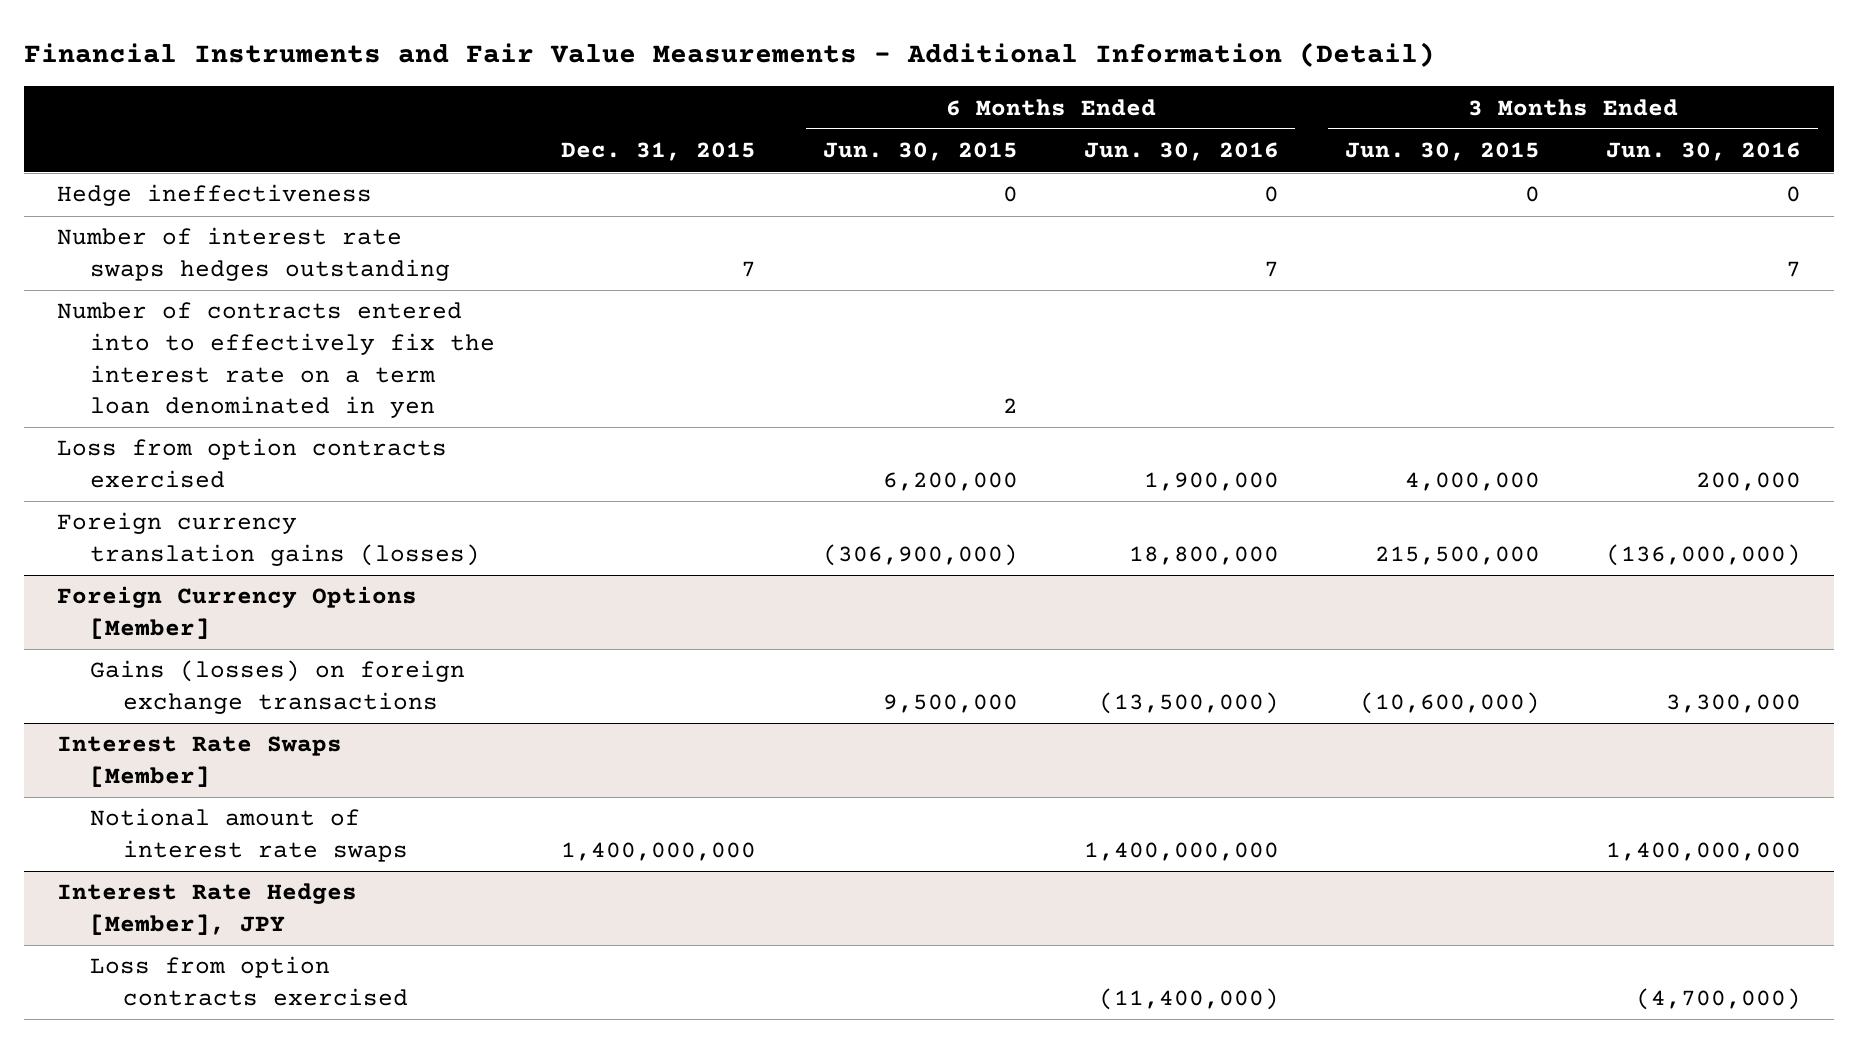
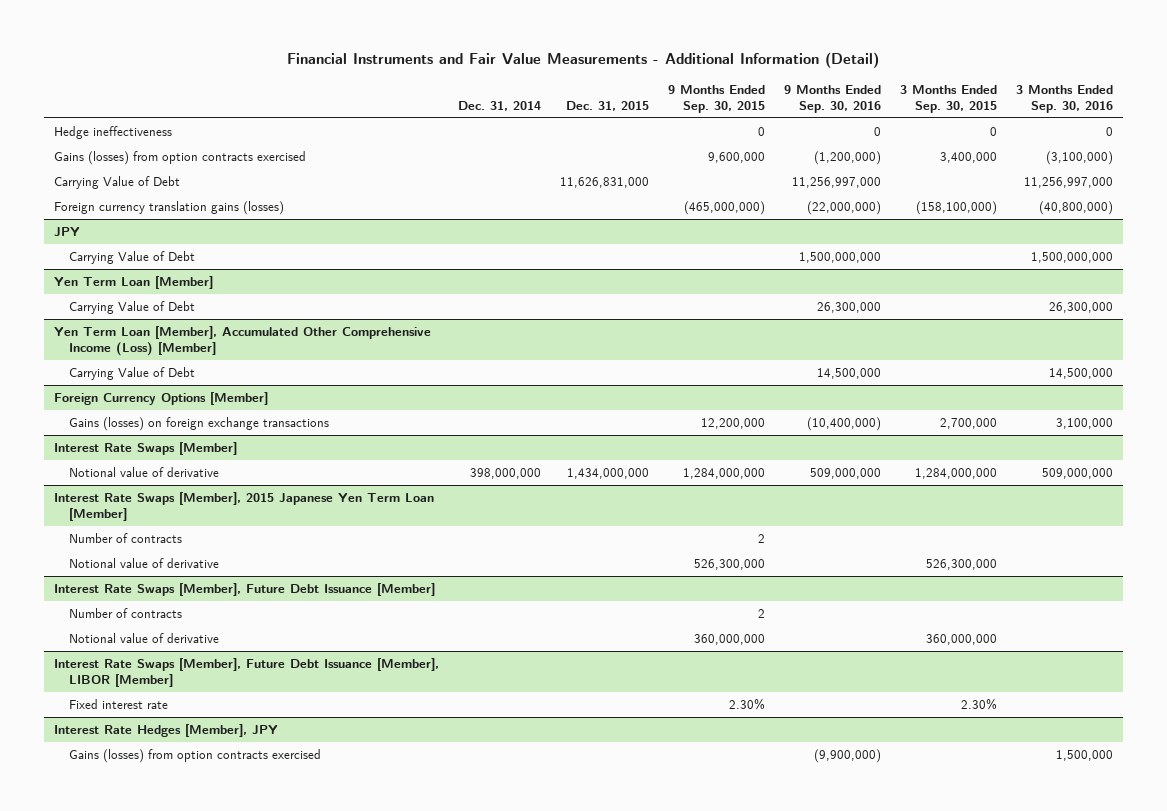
- | Dec. 31, 2015 | 6 Months Ended Jun. 30, 2015 | 6 Months Ended Jun. 30, 2016 | 3 Months Ended Jun. 30, 2015 | 3 Months Ended Jun. 30, 2016
+ | Dec. 31, 2014 | Dec. 31, 2015 | 9 Months Ended Sep. 30, 2015 | 9 Months Ended Sep. 30, 2016 | 3 Months Ended Sep. 30, 2015 | 3 Months Ended Sep. 30, 2016
- Number of interest rate swaps hedges outstanding | 7 | | 7 | | 7
- Number of contracts entered into to effectively fix the interest rate on a term loan denominated in yen | | 2 | | |
- Loss from option contracts exercised | | 6,200,000 | 1,900,000 | 4,000,000 | 200,000
+ Gains (losses) from option contracts exercised | | | 9,600,000 | (1,200,000) | 3,400,000 | (3,100,000)
+ Carrying Value of Debt | | 11,626,831,000 | | 11,256,997,000 | | 11,256,997,000
+ JPY
+ Carrying Value of Debt | | | | 1,500,000,000 | | 1,500,000,000
+ Yen Term Loan [Member]
+ Carrying Value of Debt | | | | 26,300,000 | | 26,300,000
+ Yen Term Loan [Member], Accumulated Other Comprehensive Income (Loss) [Member]
+ Carrying Value of Debt | | | | 14,500,000 | | 14,500,000
@ Interest Rate Swaps [Member]
- Notional amount of interest rate swaps | 1,400,000,000 | | 1,400,000,000 | | 1,400,000,000
+ Notional value of derivative | 398,000,000 | 1,434,000,000 | 1,284,000,000 | 509,000,000 | 1,284,000,000 | 509,000,000
+ Interest Rate Swaps [Member], 2015 Japanese Yen Term Loan [Member]
+ Number of contracts | | | 2 | | |
+ Notional value of derivative | | | 526,300,000 | | 526,300,000 |
+ Interest Rate Swaps [Member], Future Debt Issuance [Member]
+ Number of contracts | | | 2 | | |
+ Notional value of derivative | | | 360,000,000 | | 360,000,000 |
+ Interest Rate Swaps [Member], Future Debt Issuance [Member], LIBOR [Member]
+ Fixed interest rate | | | 2.30% | | 2.30% |
@ Interest Rate Hedges [Member], JPY
- Loss from option contracts exercised | | | (11,400,000) | | (4,700,000)
+ Gains (losses) from option contracts exercised | | | | (9,900,000) | | 1,500,000

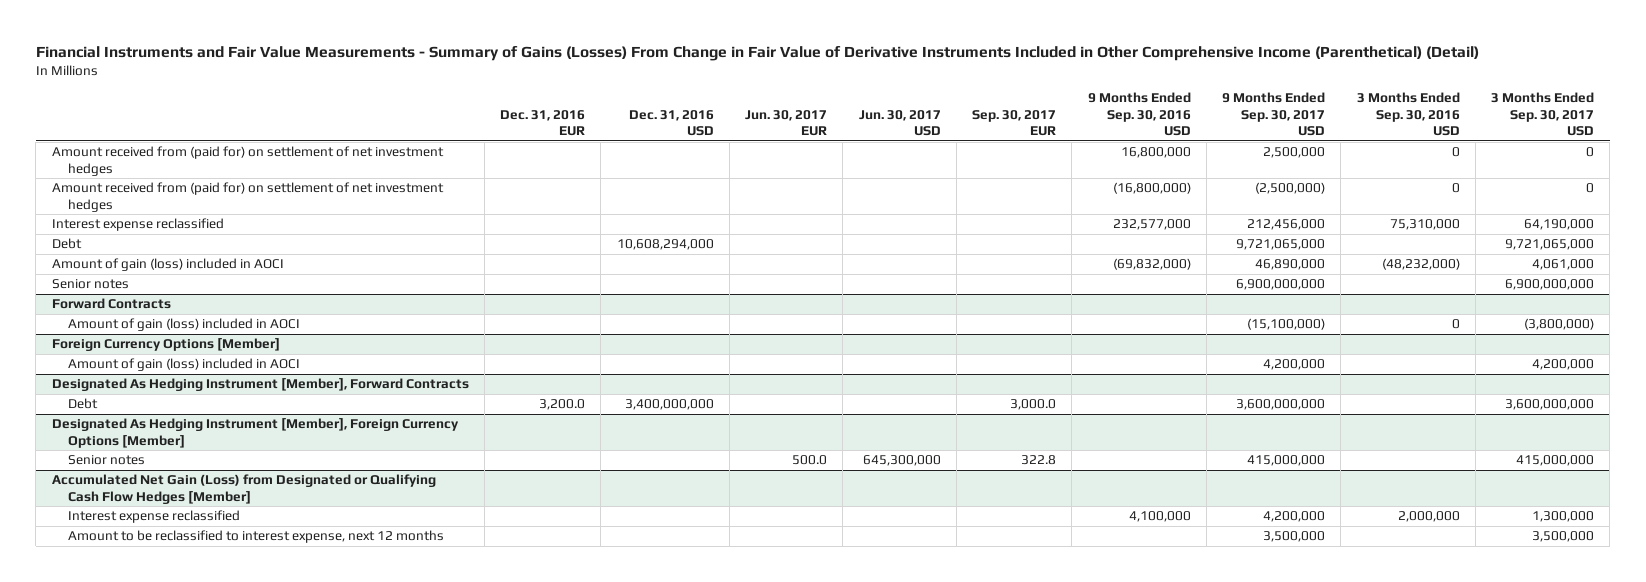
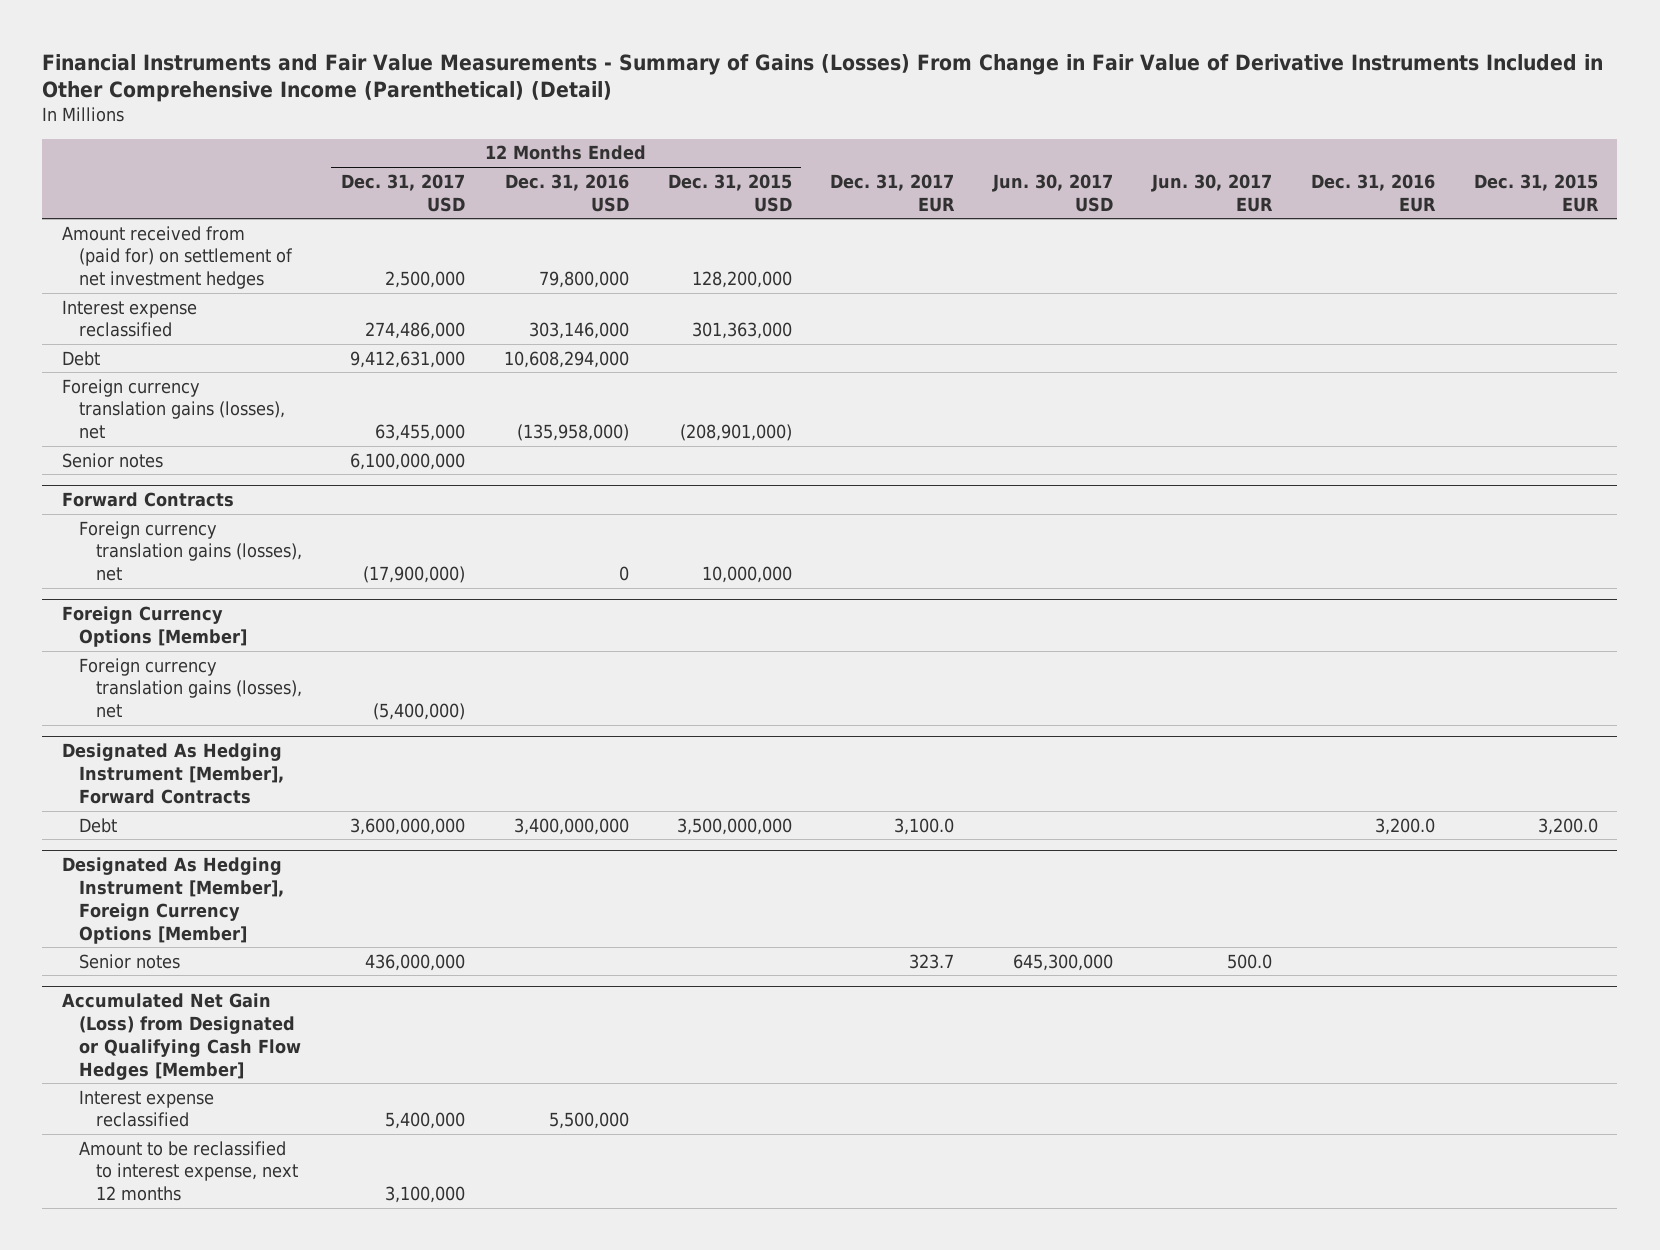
- | Dec. 31, 2016 EUR | Dec. 31, 2016 USD | Jun. 30, 2017 EUR | Jun. 30, 2017 USD | Sep. 30, 2017 EUR | 9 Months Ended Sep. 30, 2016 USD | 9 Months Ended Sep. 30, 2017 USD | 3 Months Ended Sep. 30, 2016 USD | 3 Months Ended Sep. 30, 2017 USD
+ | 12 Months Ended Dec. 31, 2017 USD | 12 Months Ended Dec. 31, 2016 USD | 12 Months Ended Dec. 31, 2015 USD | Dec. 31, 2017 EUR | Jun. 30, 2017 USD | Jun. 30, 2017 EUR | Dec. 31, 2016 EUR | Dec. 31, 2015 EUR
- Amount received from (paid for) on settlement of net investment hedges | | | | | | (16,800,000) | (2,500,000) | 0 | 0
- Amount of gain (loss) included in AOCI | | | | | | (69,832,000) | 46,890,000 | (48,232,000) | 4,061,000
+ Foreign currency translation gains (losses), net | 63,455,000 | (135,958,000) | (208,901,000) | | | | |
@ Forward Contracts
- Amount of gain (loss) included in AOCI | | | | | | | (15,100,000) | 0 | (3,800,000)
+ Foreign currency translation gains (losses), net | (17,900,000) | 0 | 10,000,000 | | | | |
@ Foreign Currency Options [Member]
- Amount of gain (loss) included in AOCI | | | | | | | 4,200,000 | | 4,200,000
+ Foreign currency translation gains (losses), net | (5,400,000) | | | | | | |

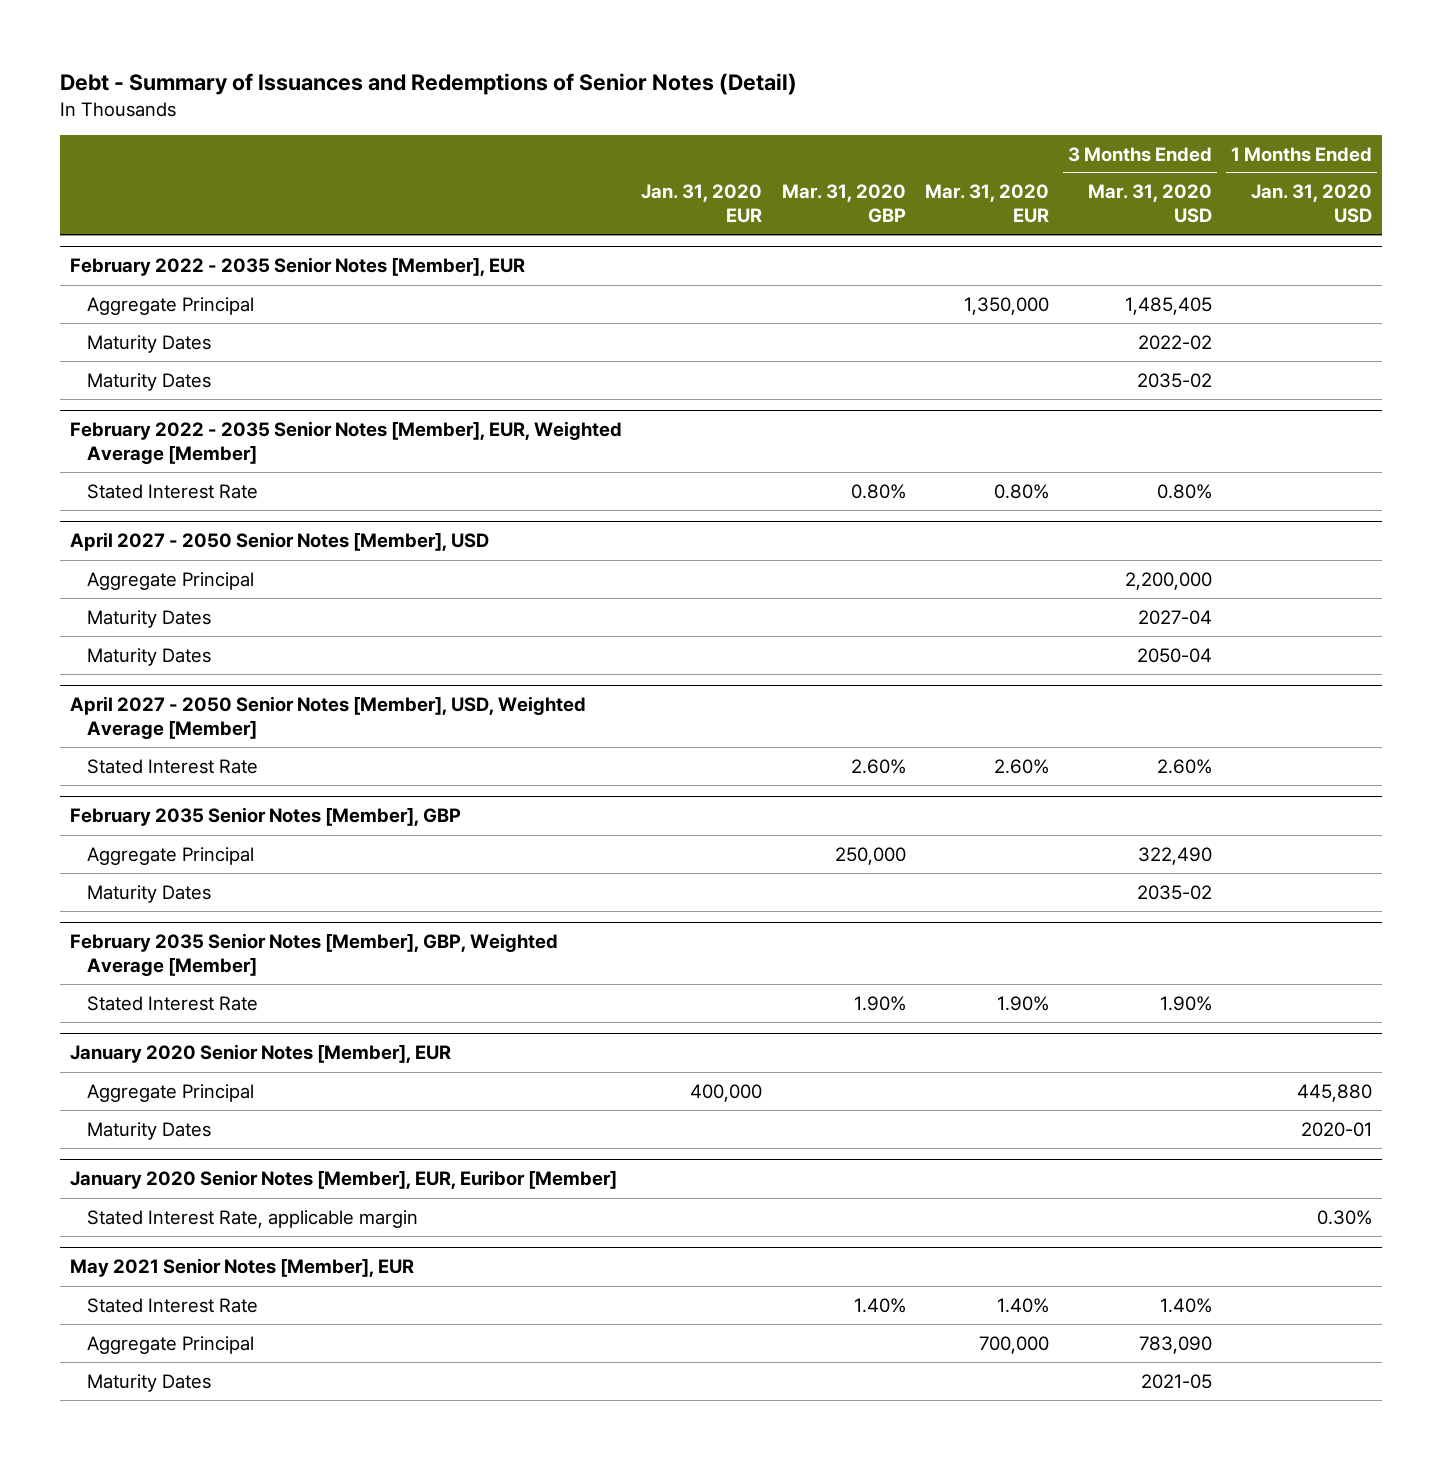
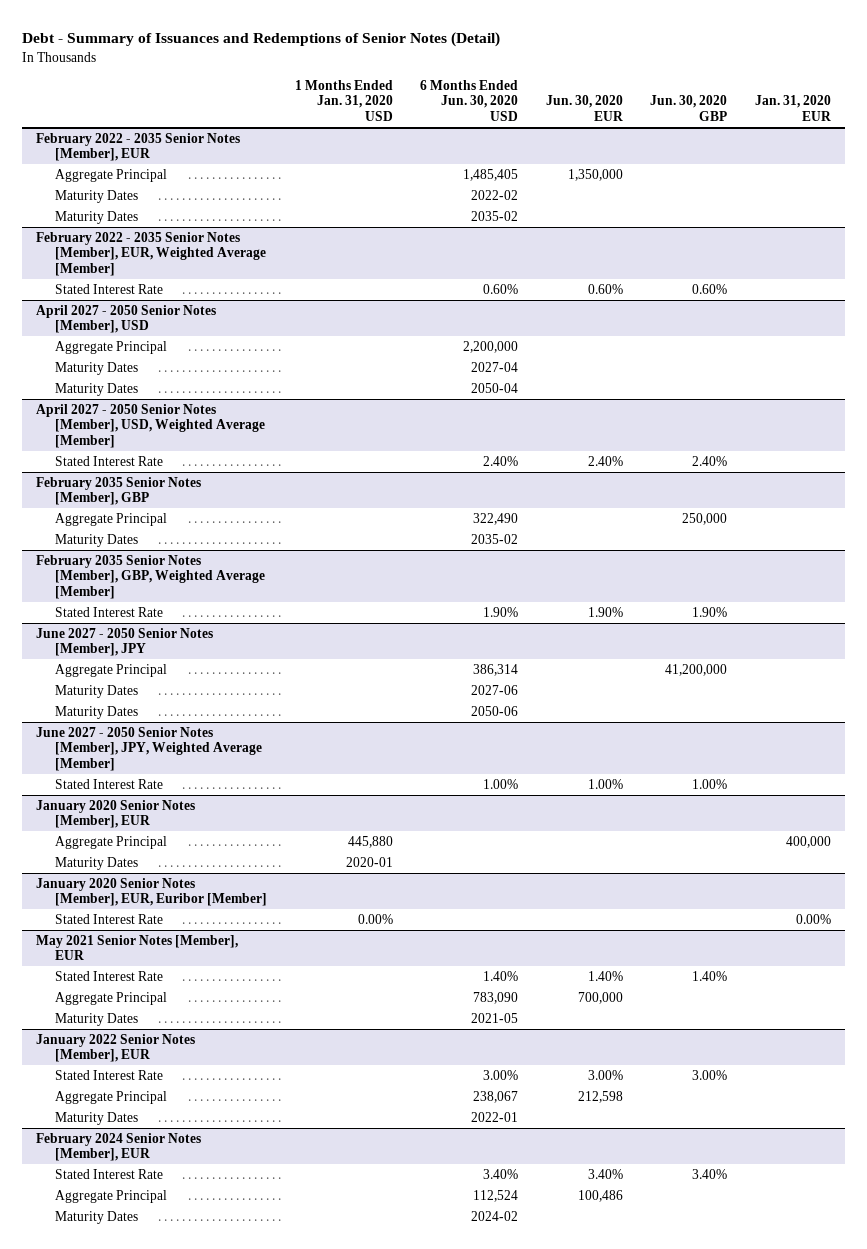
- | Jan. 31, 2020 EUR | Mar. 31, 2020 GBP | Mar. 31, 2020 EUR | 3 Months Ended Mar. 31, 2020 USD | 1 Months Ended Jan. 31, 2020 USD
+ | 1 Months Ended Jan. 31, 2020 USD | 6 Months Ended Jun. 30, 2020 USD | Jun. 30, 2020 EUR | Jun. 30, 2020 GBP | Jan. 31, 2020 EUR
+ June 2027 - 2050 Senior Notes [Member], JPY
+ Aggregate Principal | | 386,314 | | 41,200,000 |
+ Maturity Dates | | 2027-06 | | |
+ Maturity Dates | | 2050-06 | | |
+ June 2027 - 2050 Senior Notes [Member], JPY, Weighted Average [Member]
+ Stated Interest Rate | | 1.00% | 1.00% | 1.00% |
@ January 2020 Senior Notes [Member], EUR, Euribor [Member]
- Stated Interest Rate, applicable margin | | | | | 0.30%
+ Stated Interest Rate | 0.00% | | | | 0.00%
+ January 2022 Senior Notes [Member], EUR
+ Stated Interest Rate | | 3.00% | 3.00% | 3.00% |
+ Aggregate Principal | | 238,067 | 212,598 | |
+ Maturity Dates | | 2022-01 | | |
+ February 2024 Senior Notes [Member], EUR
+ Stated Interest Rate | | 3.40% | 3.40% | 3.40% |
+ Aggregate Principal | | 112,524 | 100,486 | |
+ Maturity Dates | | 2024-02 | | |

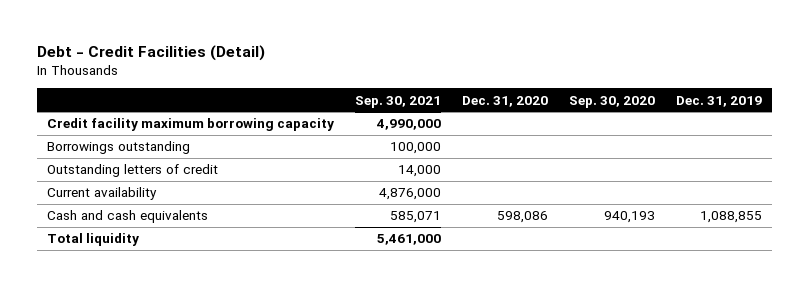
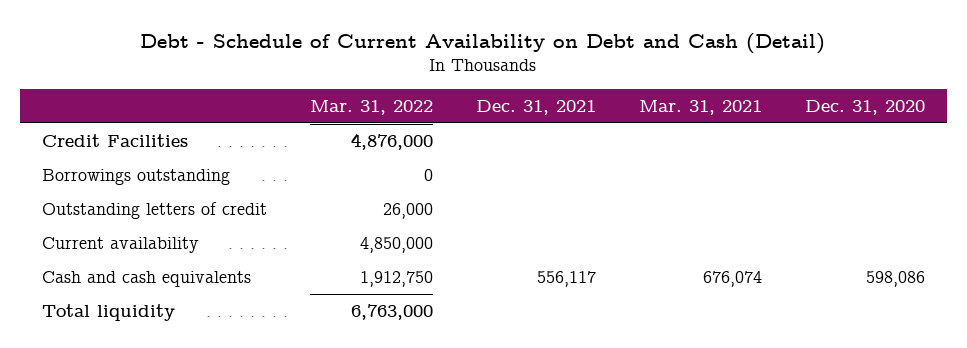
- Debt - Credit Facilities (Detail)
+ Debt - Schedule of Current Availability on Debt and Cash (Detail)
- | Sep. 30, 2021 | Dec. 31, 2020 | Sep. 30, 2020 | Dec. 31, 2019
+ | Mar. 31, 2022 | Dec. 31, 2021 | Mar. 31, 2021 | Dec. 31, 2020
- Credit facility maximum borrowing capacity | 4,990,000 | | |
+ Credit Facilities | 4,876,000 | | |

